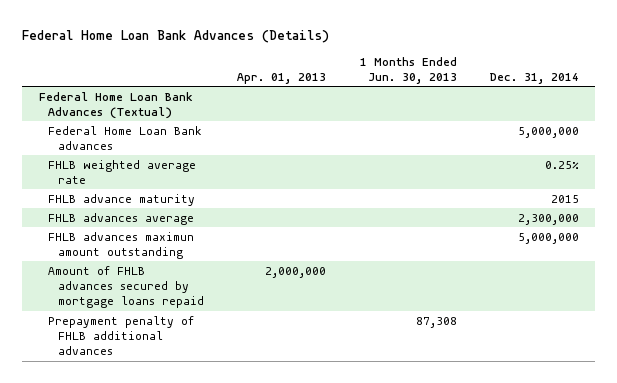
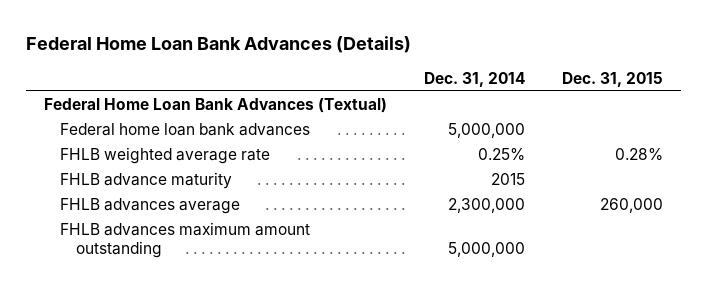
- | Apr. 01, 2013 | 1 Months Ended Jun. 30, 2013 | Dec. 31, 2014
+ | Dec. 31, 2014 | Dec. 31, 2015
- Federal Home Loan Bank advances | | | 5,000,000
+ Federal home loan bank advances | 5,000,000 |
- FHLB advances maximun amount outstanding | | | 5,000,000
- Amount of FHLB advances secured by mortgage loans repaid | 2,000,000 | |
- Prepayment penalty of FHLB additional advances | | 87,308 |
+ FHLB advances maximum amount outstanding | 5,000,000 |

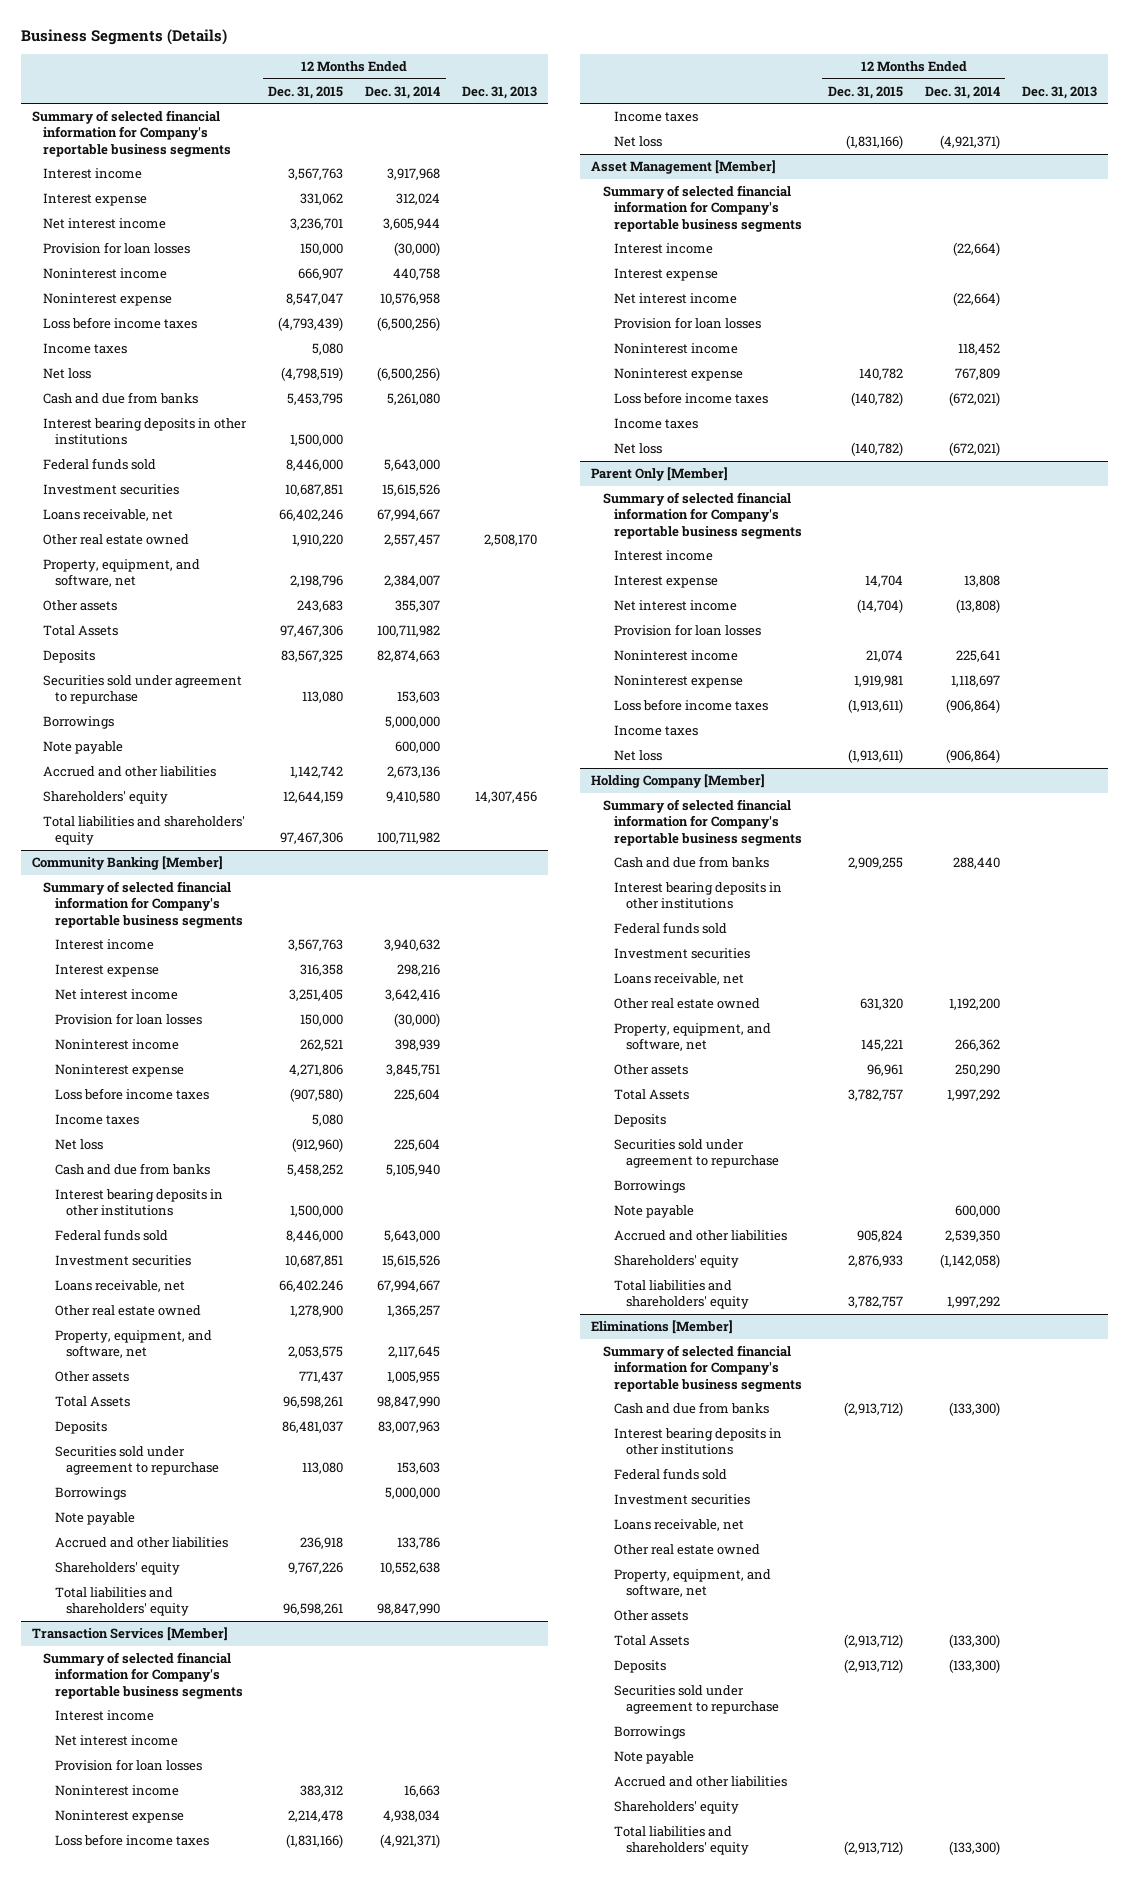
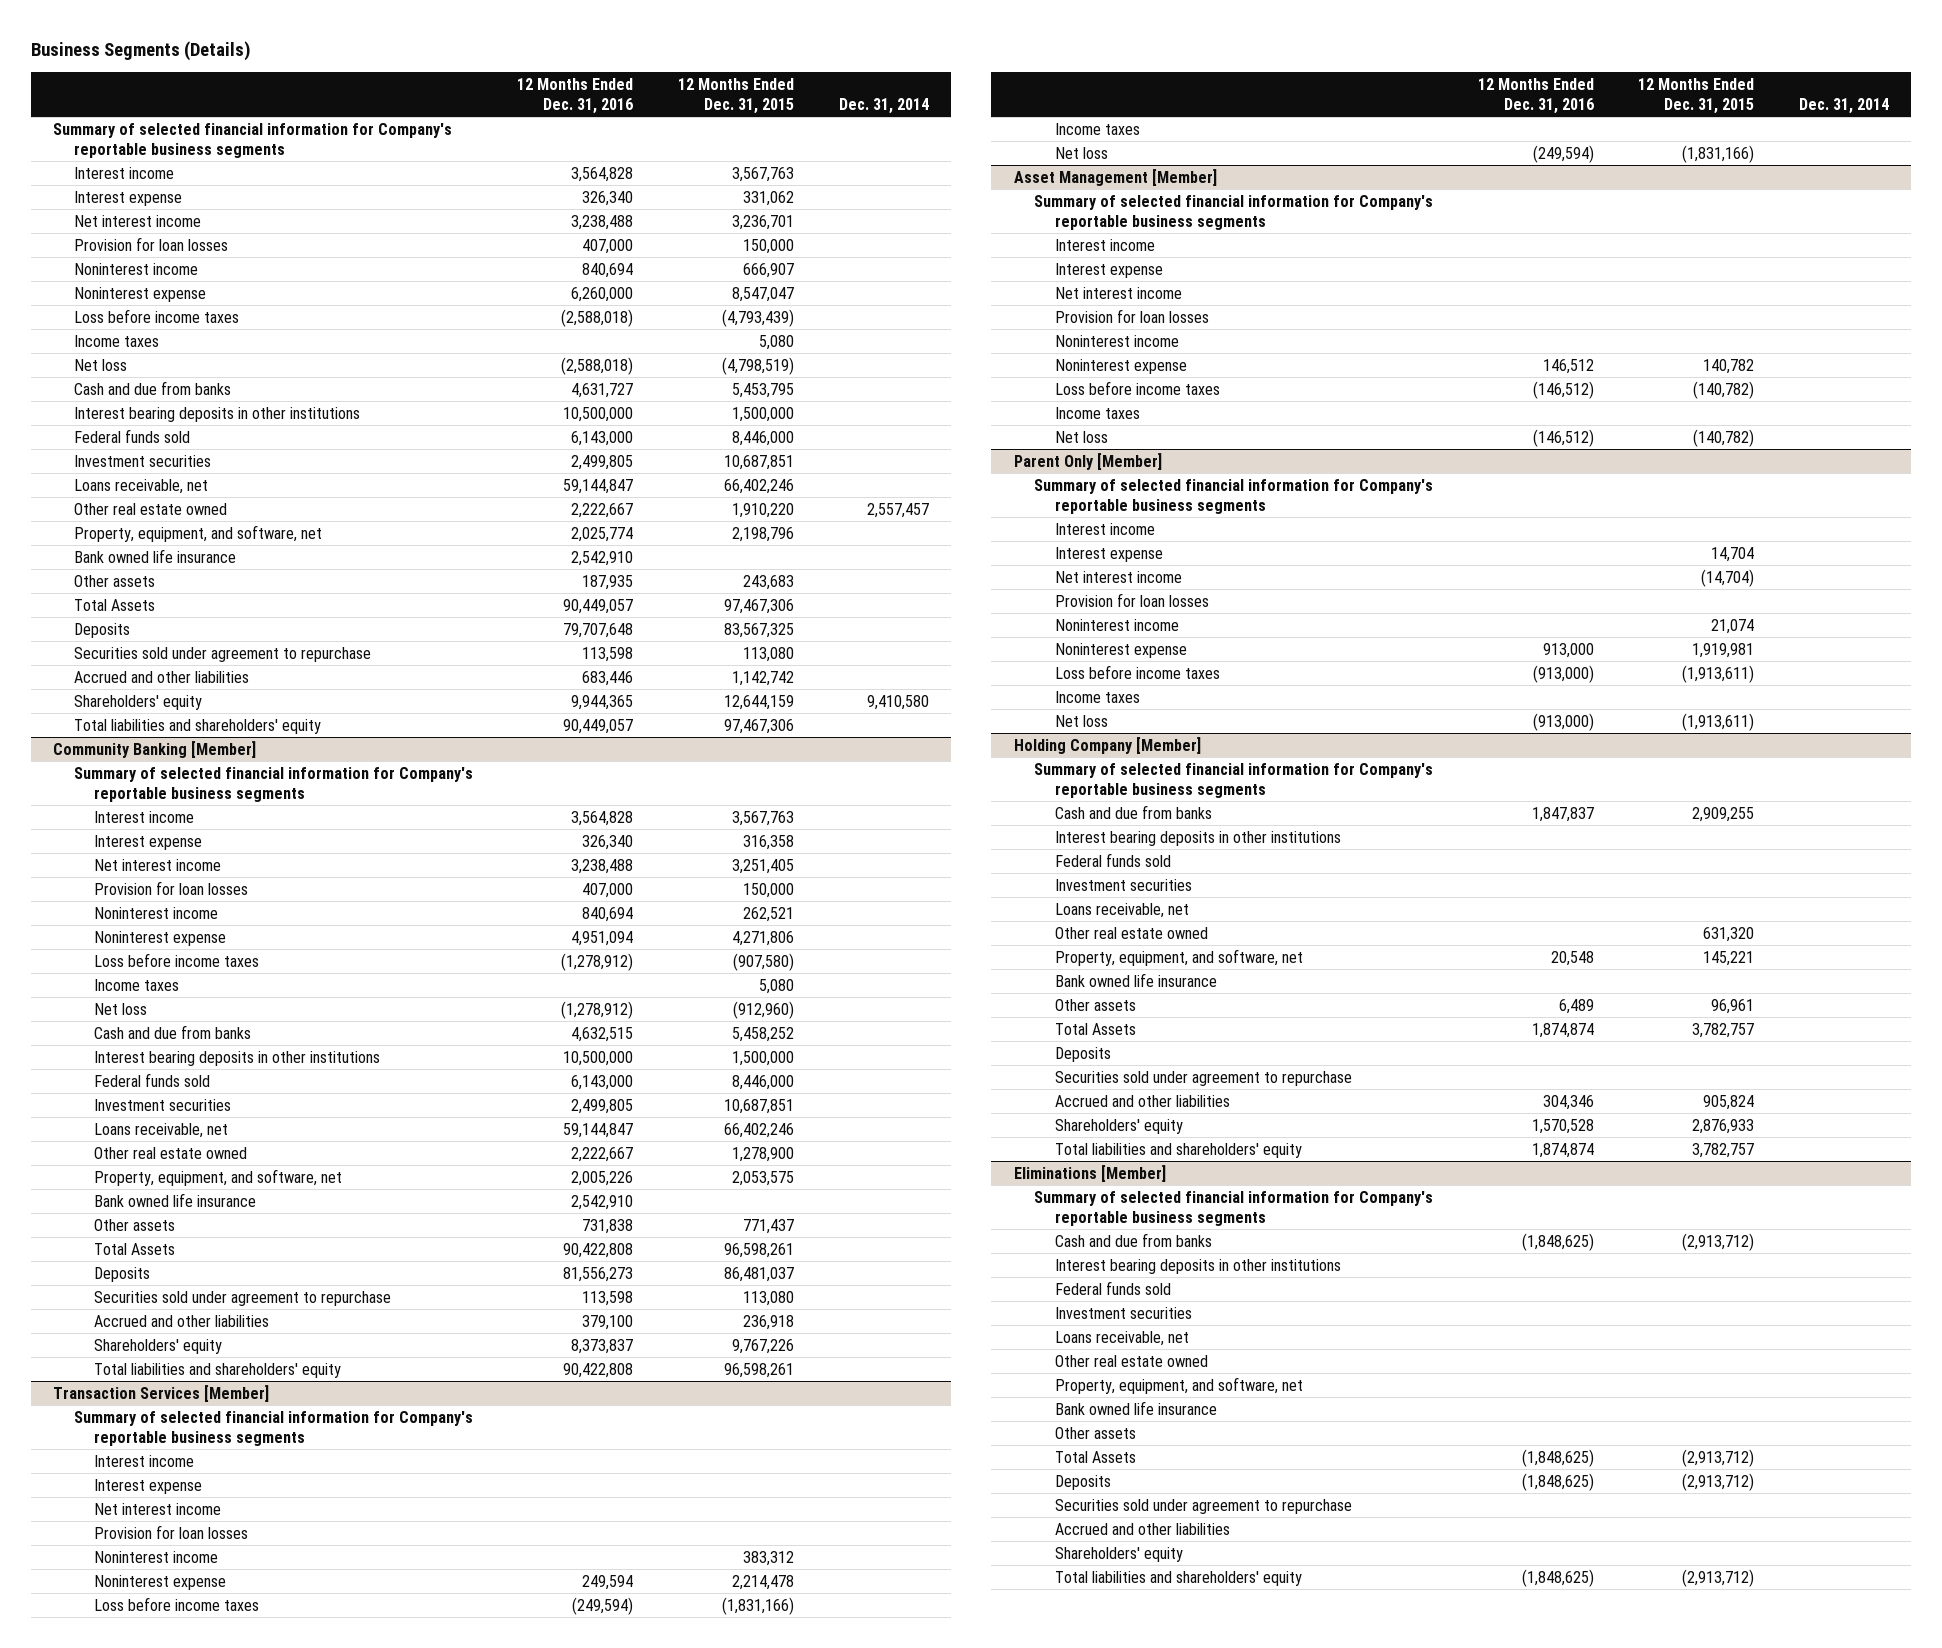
- | 12 Months Ended Dec. 31, 2015 | 12 Months Ended Dec. 31, 2014 | Dec. 31, 2013
+ | 12 Months Ended Dec. 31, 2016 | 12 Months Ended Dec. 31, 2015 | Dec. 31, 2014
+ Bank owned life insurance | 2,542,910 | |
- Borrowings | | 5,000,000 |
- Note payable | | 600,000 |
@ Community Banking [Member]
- Loans receivable, net | 66,402.246 | 67,994,667 |
+ Loans receivable, net | 59,144,847 | 66,402,246 |
+ Bank owned life insurance | 2,542,910 | |
- Borrowings | | 5,000,000 |
- Note payable
@ Transaction Services [Member]
+ Interest expense
@ Holding Company [Member]
+ Bank owned life insurance
- Borrowings
- Note payable | | 600,000 |
@ Eliminations [Member]
+ Bank owned life insurance
- Borrowings
- Note payable

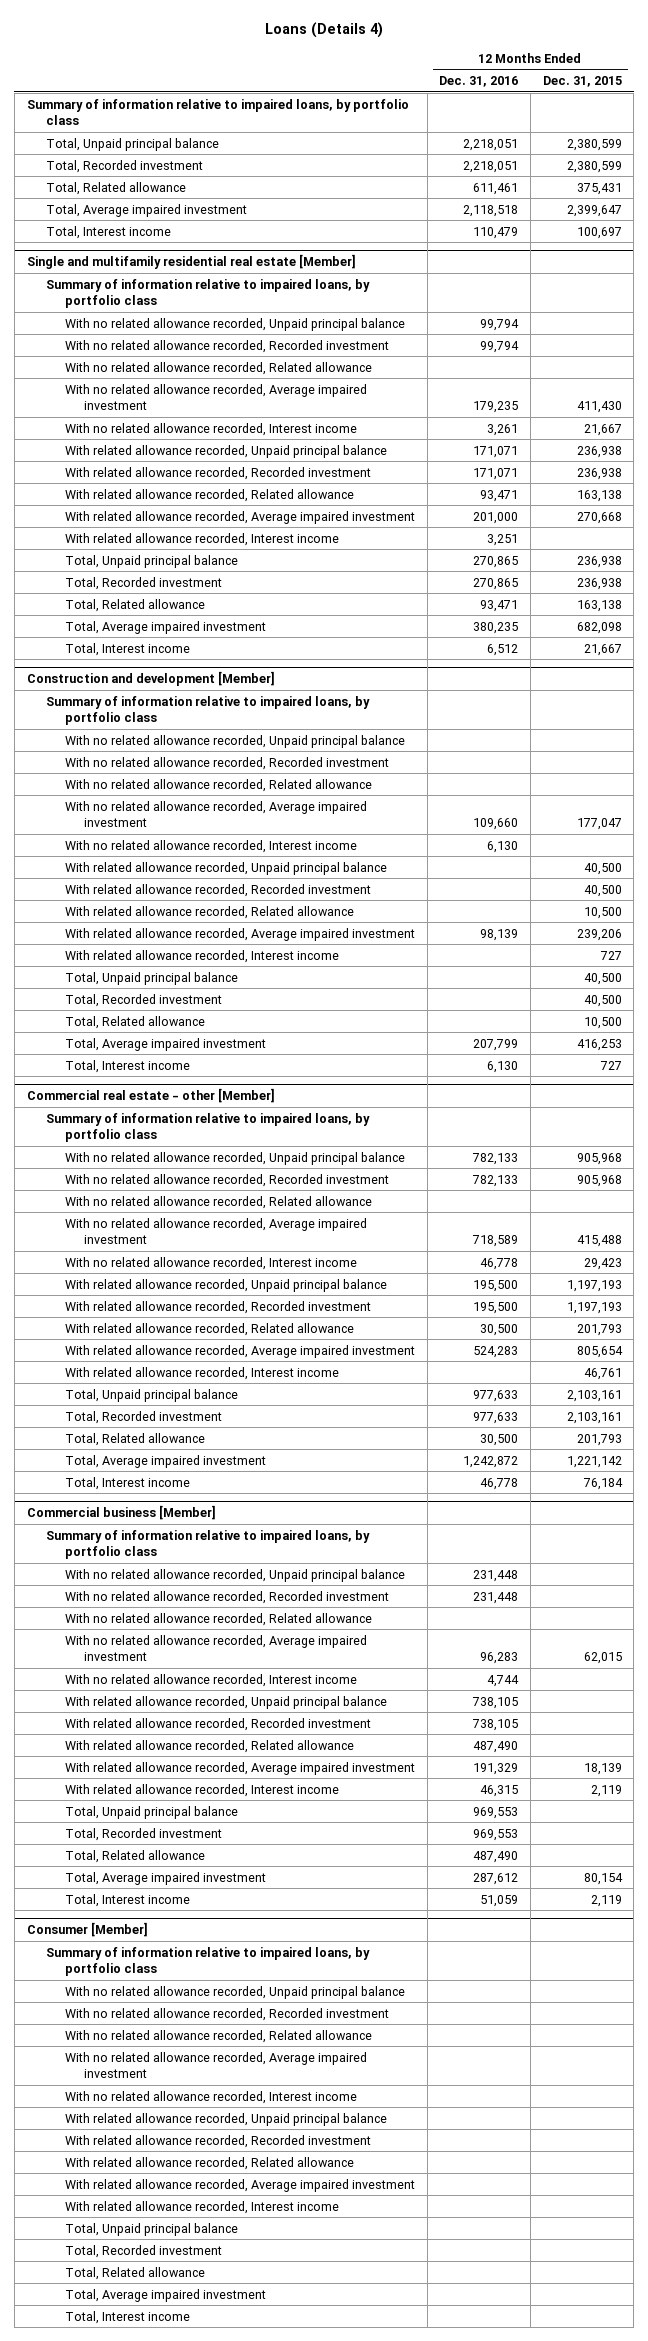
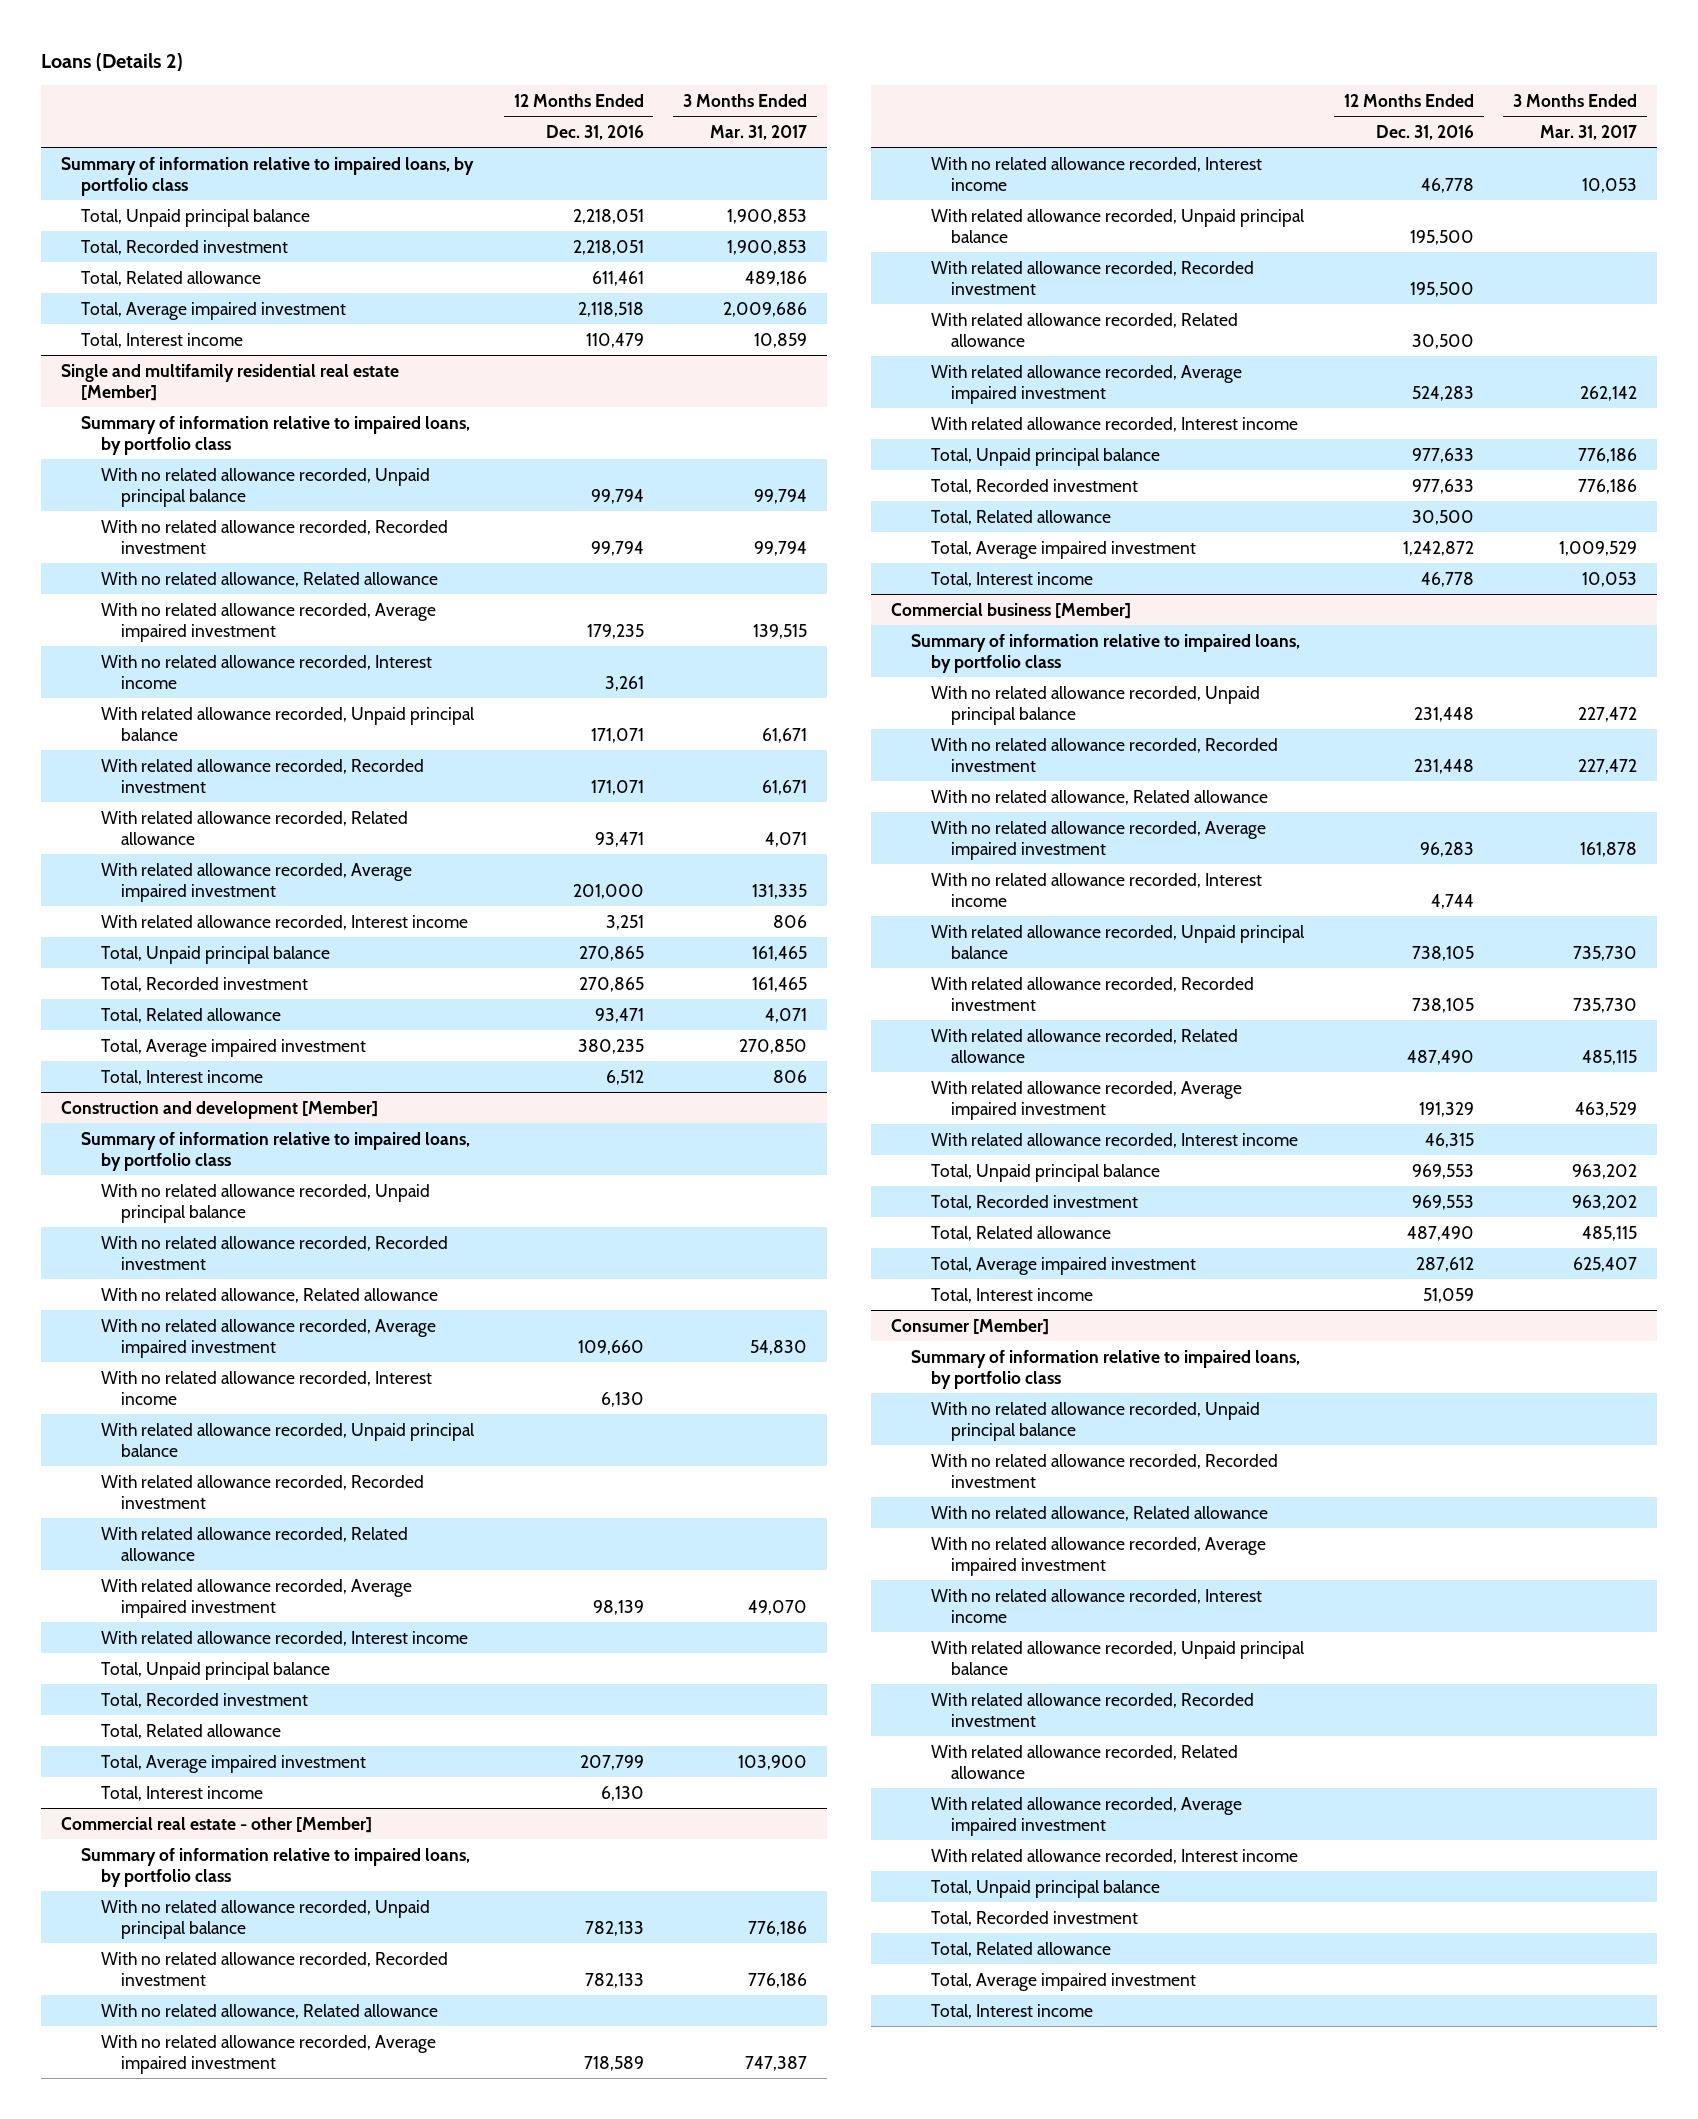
- Loans (Details 4)
+ Loans (Details 2)
- | 12 Months Ended Dec. 31, 2016 | 12 Months Ended Dec. 31, 2015
+ | 12 Months Ended Dec. 31, 2016 | 3 Months Ended Mar. 31, 2017
@ Single and multifamily residential real estate [Member]
- With no related allowance recorded, Related allowance
+ With no related allowance, Related allowance
@ Construction and development [Member]
- With no related allowance recorded, Related allowance
+ With no related allowance, Related allowance
@ Commercial real estate - other [Member]
- With no related allowance recorded, Related allowance
+ With no related allowance, Related allowance
@ Commercial business [Member]
- With no related allowance recorded, Related allowance
+ With no related allowance, Related allowance
@ Consumer [Member]
- With no related allowance recorded, Related allowance
+ With no related allowance, Related allowance

